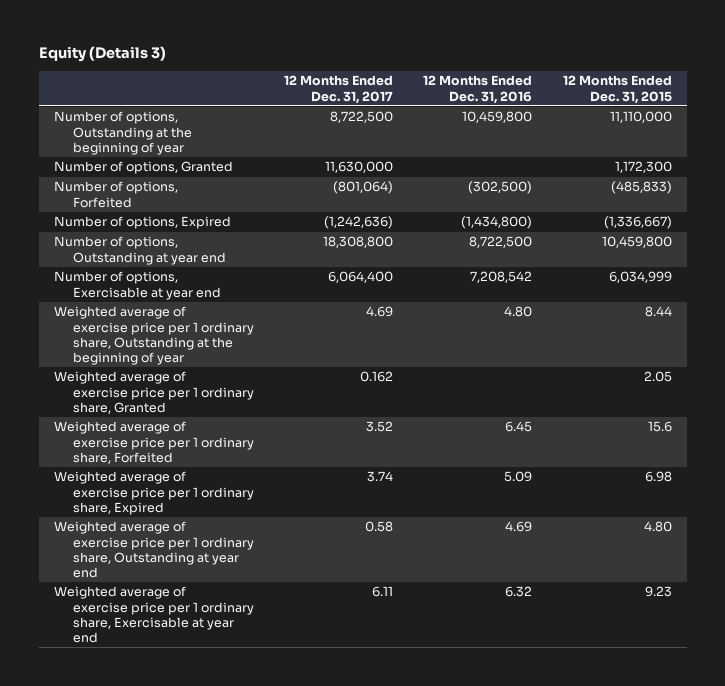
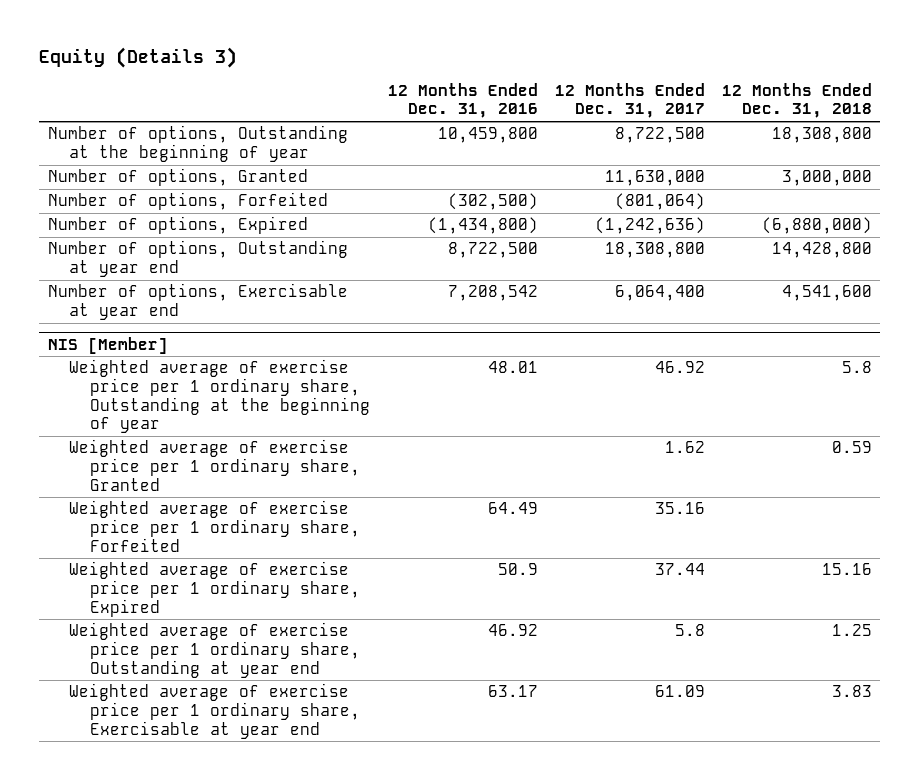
- | 12 Months Ended Dec. 31, 2017 | 12 Months Ended Dec. 31, 2016 | 12 Months Ended Dec. 31, 2015
+ | 12 Months Ended Dec. 31, 2016 | 12 Months Ended Dec. 31, 2017 | 12 Months Ended Dec. 31, 2018
- Weighted average of exercise price per 1 ordinary share, Outstanding at the beginning of year | 4.69 | 4.80 | 8.44
- Weighted average of exercise price per 1 ordinary share, Granted | 0.162 | | 2.05
- Weighted average of exercise price per 1 ordinary share, Forfeited | 3.52 | 6.45 | 15.6
- Weighted average of exercise price per 1 ordinary share, Expired | 3.74 | 5.09 | 6.98
- Weighted average of exercise price per 1 ordinary share, Outstanding at year end | 0.58 | 4.69 | 4.80
- Weighted average of exercise price per 1 ordinary share, Exercisable at year end | 6.11 | 6.32 | 9.23
+ NIS [Member]
+ Weighted average of exercise price per 1 ordinary share, Outstanding at the beginning of year | 48.01 | 46.92 | 5.8
+ Weighted average of exercise price per 1 ordinary share, Granted | | 1.62 | 0.59
+ Weighted average of exercise price per 1 ordinary share, Forfeited | 64.49 | 35.16 |
+ Weighted average of exercise price per 1 ordinary share, Expired | 50.9 | 37.44 | 15.16
+ Weighted average of exercise price per 1 ordinary share, Outstanding at year end | 46.92 | 5.8 | 1.25
+ Weighted average of exercise price per 1 ordinary share, Exercisable at year end | 63.17 | 61.09 | 3.83

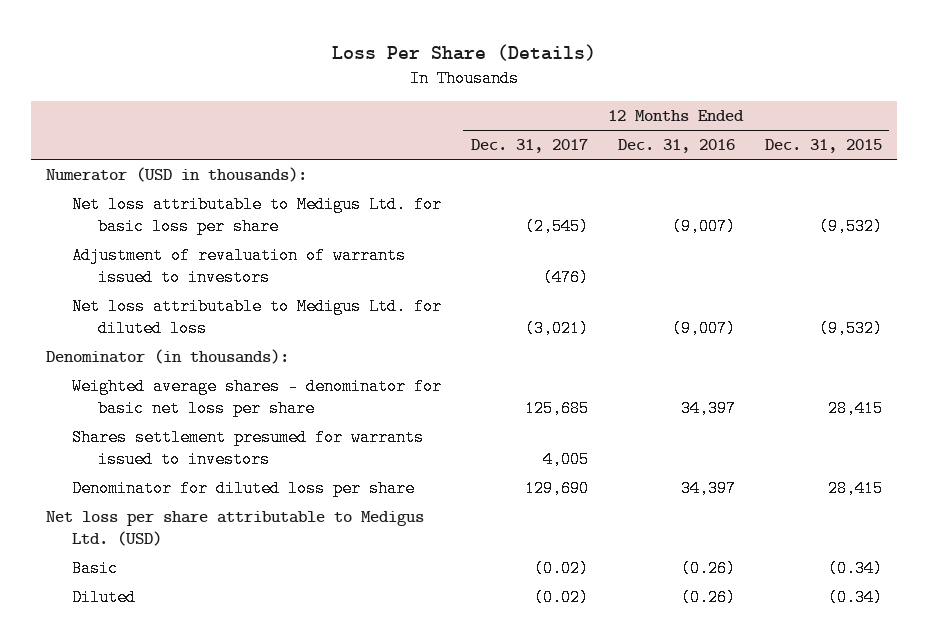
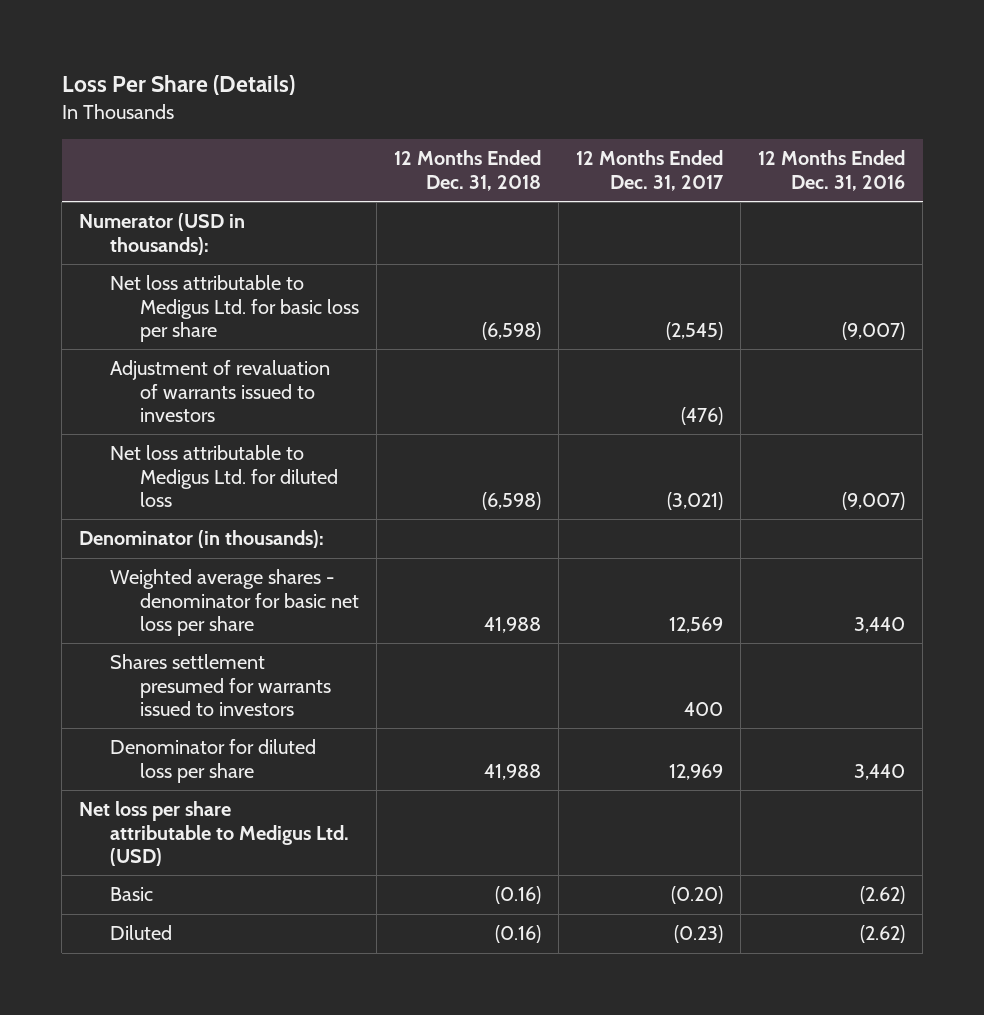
- | 12 Months Ended Dec. 31, 2017 | 12 Months Ended Dec. 31, 2016 | 12 Months Ended Dec. 31, 2015
+ | 12 Months Ended Dec. 31, 2018 | 12 Months Ended Dec. 31, 2017 | 12 Months Ended Dec. 31, 2016
- Weighted average shares - denominator for basic net loss per share | 125,685 | 34,397 | 28,415
- Shares settlement presumed for warrants issued to investors | 4,005 | |
- Denominator for diluted loss per share | 129,690 | 34,397 | 28,415
+ Weighted average shares - denominator for basic net loss per share | 41,988 | 12,569 | 3,440
+ Shares settlement presumed for warrants issued to investors | | 400 |
+ Denominator for diluted loss per share | 41,988 | 12,969 | 3,440
- Basic | (0.02) | (0.26) | (0.34)
- Diluted | (0.02) | (0.26) | (0.34)
+ Basic | (0.16) | (0.20) | (2.62)
+ Diluted | (0.16) | (0.23) | (2.62)

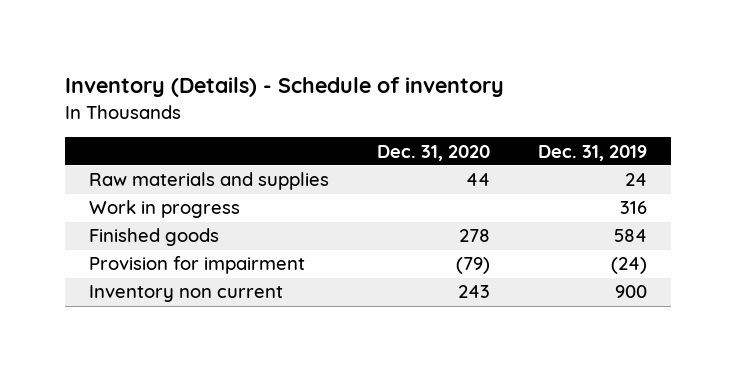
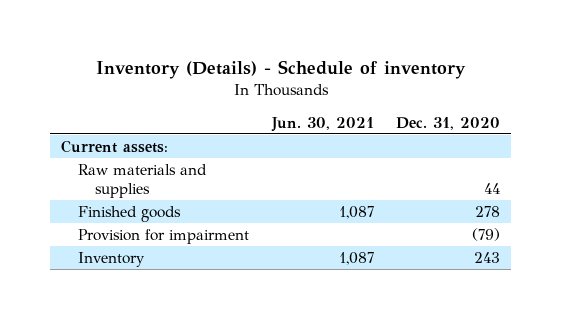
- | Dec. 31, 2020 | Dec. 31, 2019
+ | Jun. 30, 2021 | Dec. 31, 2020
+ Current assets:
- Work in progress | | 316
- Inventory non current | 243 | 900
+ Inventory | 1,087 | 243

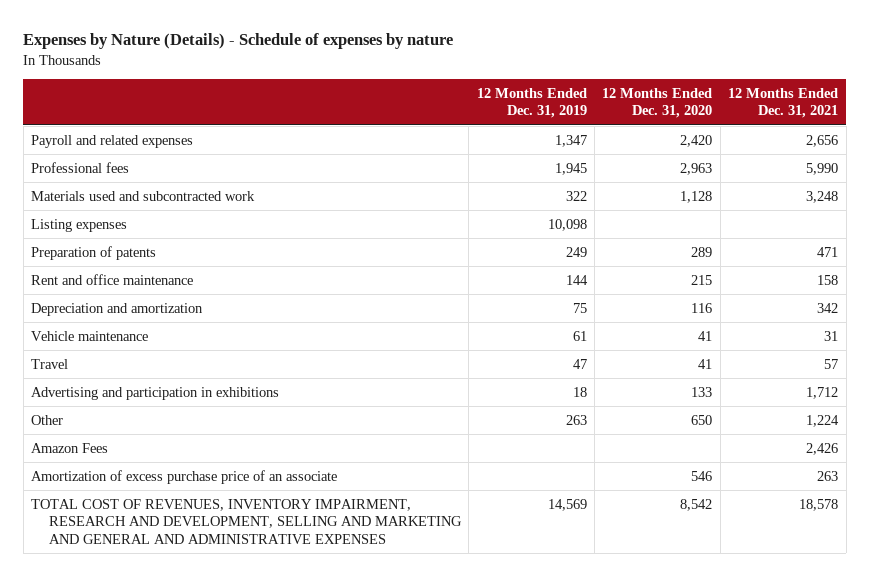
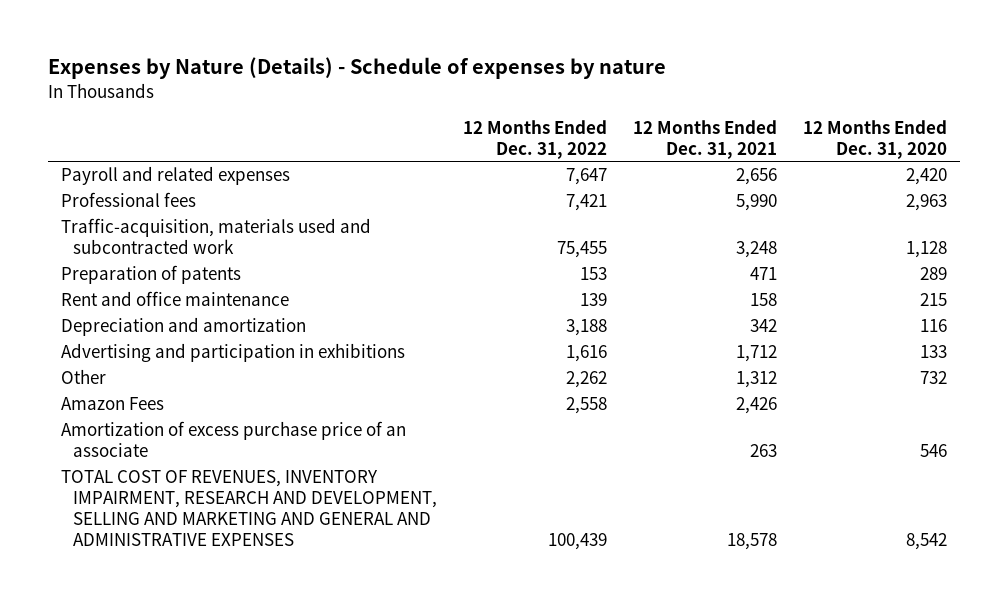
- | 12 Months Ended Dec. 31, 2019 | 12 Months Ended Dec. 31, 2020 | 12 Months Ended Dec. 31, 2021
+ | 12 Months Ended Dec. 31, 2022 | 12 Months Ended Dec. 31, 2021 | 12 Months Ended Dec. 31, 2020
- Materials used and subcontracted work | 322 | 1,128 | 3,248
- Listing expenses | 10,098 | |
+ Traffic-acquisition, materials used and subcontracted work | 75,455 | 3,248 | 1,128
- Vehicle maintenance | 61 | 41 | 31
- Travel | 47 | 41 | 57
- Other | 263 | 650 | 1,224
+ Other | 2,262 | 1,312 | 732

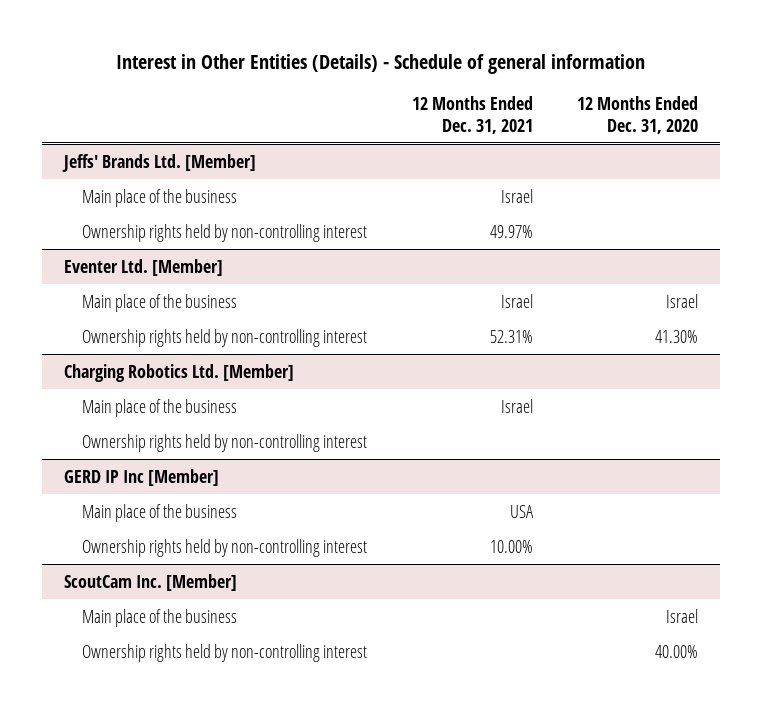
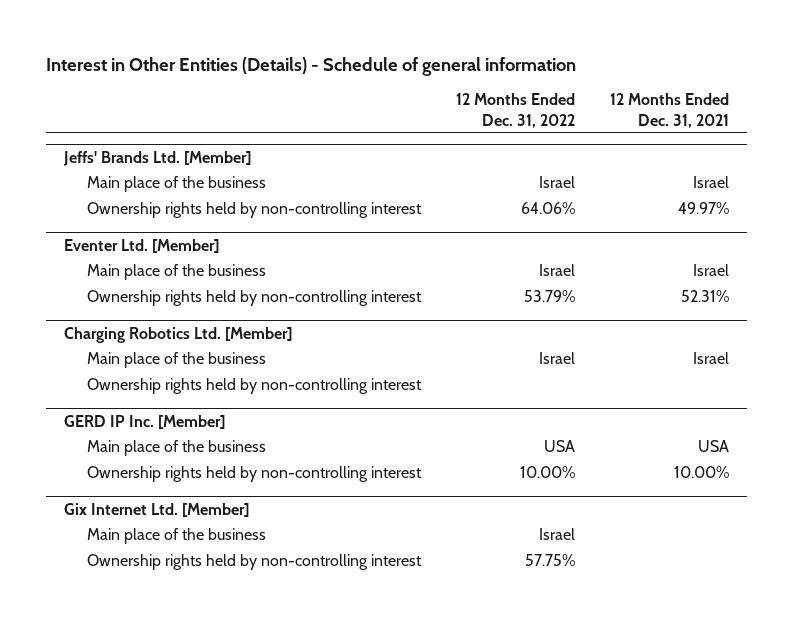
- | 12 Months Ended Dec. 31, 2021 | 12 Months Ended Dec. 31, 2020
+ | 12 Months Ended Dec. 31, 2022 | 12 Months Ended Dec. 31, 2021
- GERD IP Inc [Member]
+ GERD IP Inc. [Member]
- ScoutCam Inc. [Member]
+ Gix Internet Ltd. [Member]

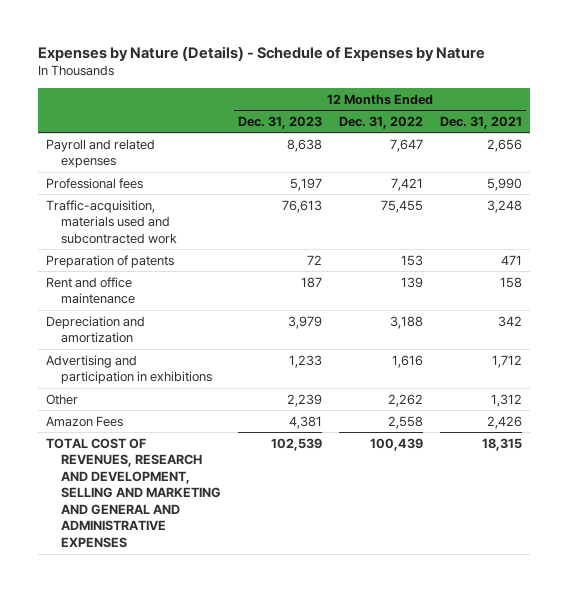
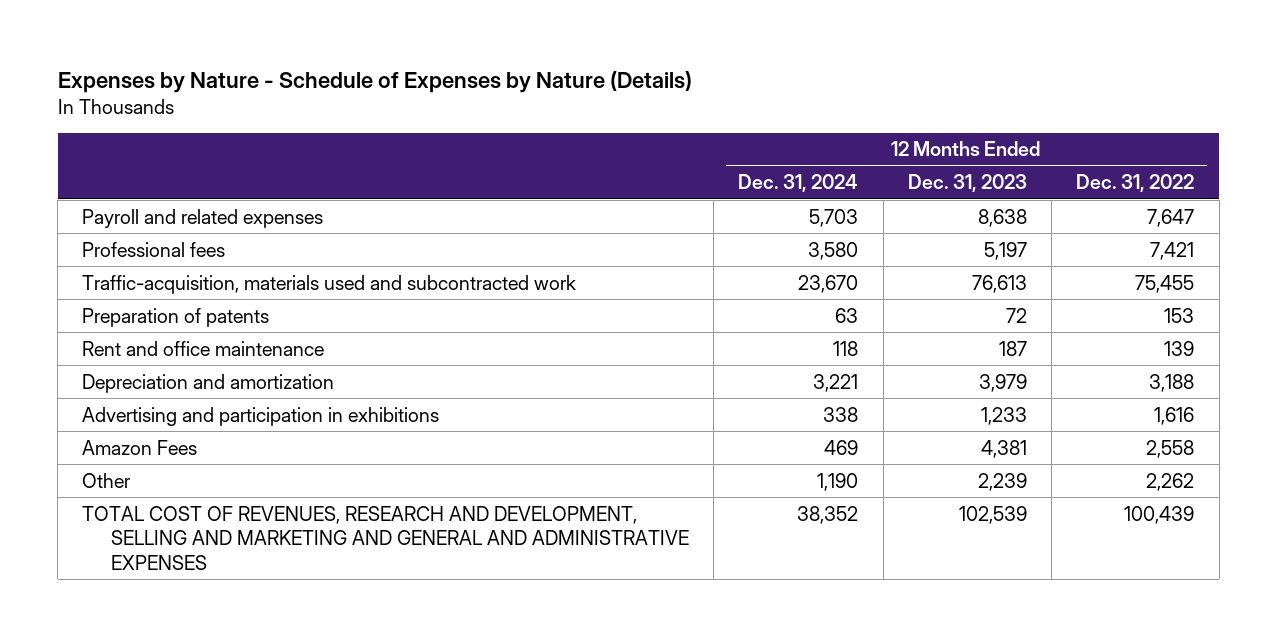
- Expenses by Nature (Details) - Schedule of Expenses by Nature
+ Expenses by Nature - Schedule of Expenses by Nature (Details)
- | 12 Months Ended Dec. 31, 2023 | 12 Months Ended Dec. 31, 2022 | 12 Months Ended Dec. 31, 2021
+ | 12 Months Ended Dec. 31, 2024 | 12 Months Ended Dec. 31, 2023 | 12 Months Ended Dec. 31, 2022
moved down: Other | 1,190 | 2,239 | 2,262

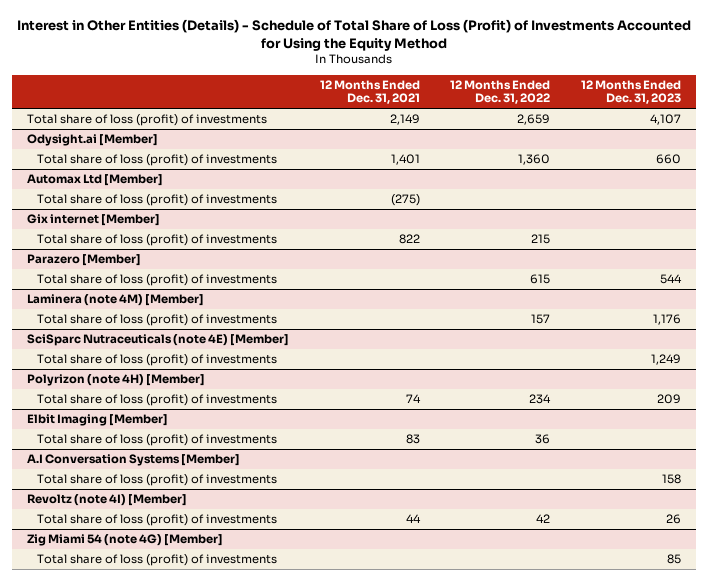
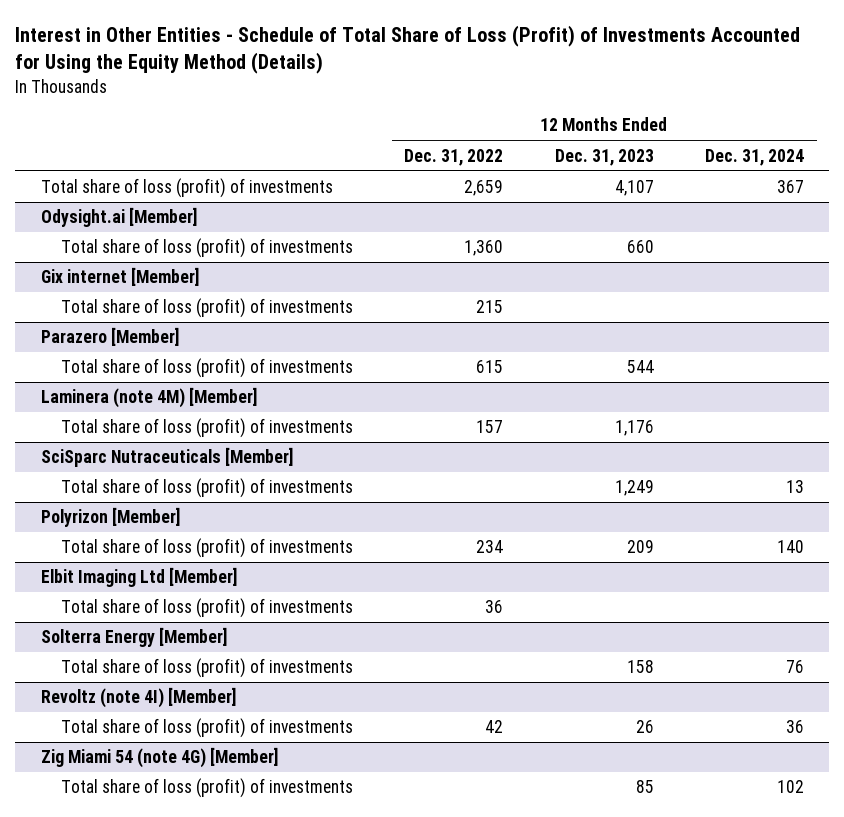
- Interest in Other Entities (Details) - Schedule of Total Share of Loss (Profit) of Investments Accounted for Using the Equity Method
+ Interest in Other Entities - Schedule of Total Share of Loss (Profit) of Investments Accounted for Using the Equity Method (Details)
- | 12 Months Ended Dec. 31, 2021 | 12 Months Ended Dec. 31, 2022 | 12 Months Ended Dec. 31, 2023
+ | 12 Months Ended Dec. 31, 2022 | 12 Months Ended Dec. 31, 2023 | 12 Months Ended Dec. 31, 2024
- Automax Ltd [Member]
- Total share of loss (profit) of investments | (275) | |
- SciSparc Nutraceuticals (note 4E) [Member]
+ SciSparc Nutraceuticals [Member]
- Polyrizon (note 4H) [Member]
+ Polyrizon [Member]
- Elbit Imaging [Member]
+ Elbit Imaging Ltd [Member]
- A.I Conversation Systems [Member]
+ Solterra Energy [Member]

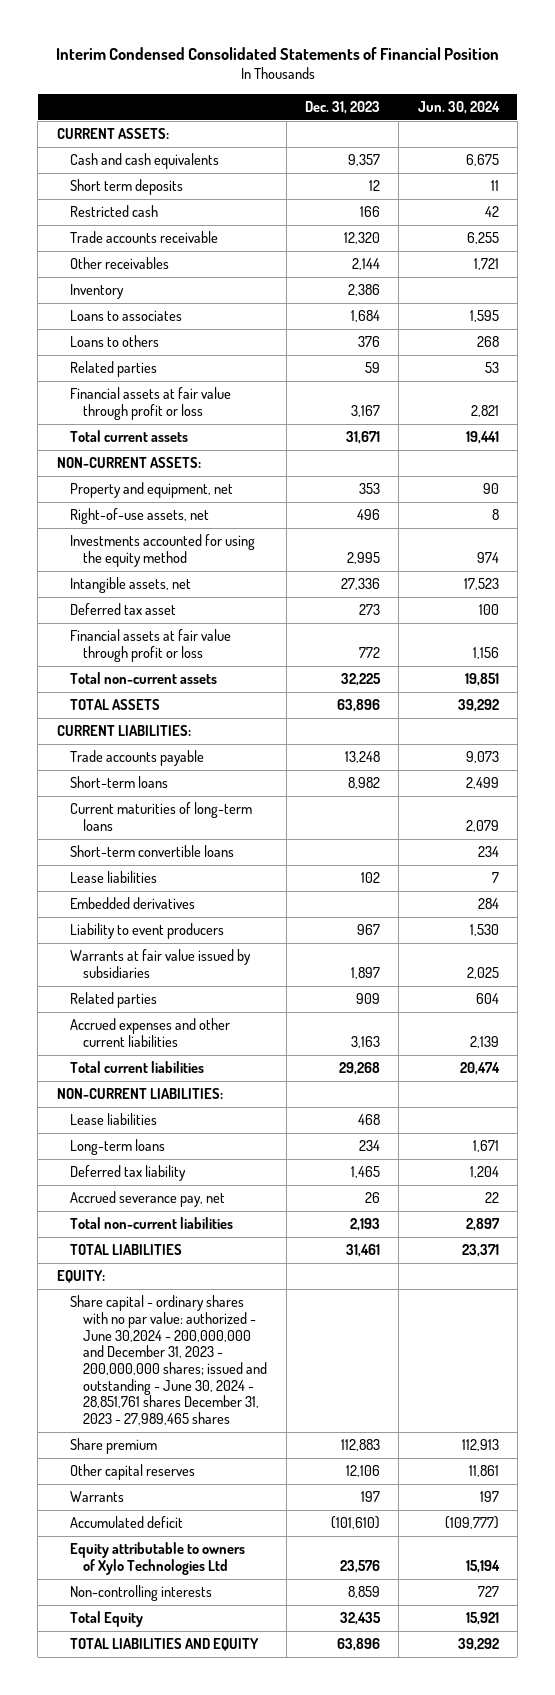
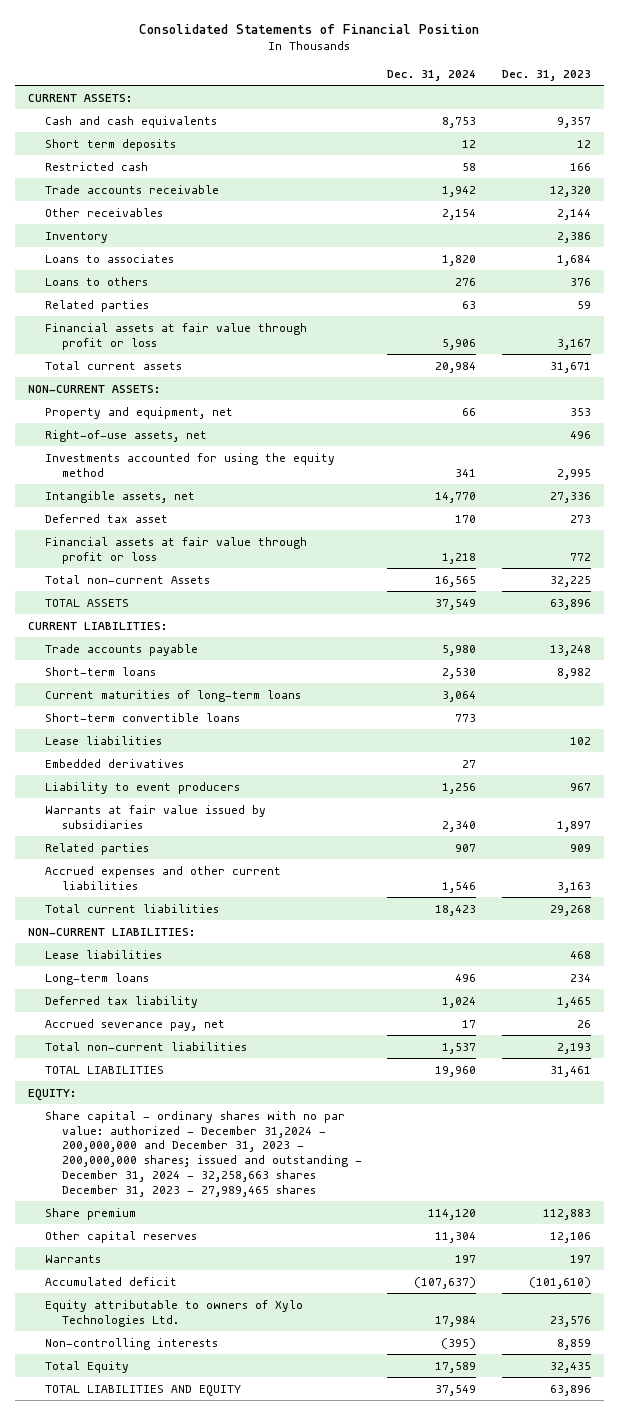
- Interim Condensed Consolidated Statements of Financial Position
+ Consolidated Statements of Financial Position
- | Dec. 31, 2023 | Jun. 30, 2024
+ | Dec. 31, 2024 | Dec. 31, 2023
- Total non-current assets | 32,225 | 19,851
+ Total non-current Assets | 16,565 | 32,225
- Share capital - ordinary shares with no par value: authorized - June 30,2024 - 200,000,000 and December 31, 2023 - 200,000,000 shares; issued and outstanding - June 30, 2024 - 28,851,761 shares December 31, 2023 - 27,989,465 shares
+ Share capital - ordinary shares with no par value: authorized - December 31,2024 - 200,000,000 and December 31, 2023 - 200,000,000 shares; issued and outstanding - December 31, 2024 - 32,258,663 shares December 31, 2023 - 27,989,465 shares
- Equity attributable to owners of Xylo Technologies Ltd | 23,576 | 15,194
+ Equity attributable to owners of Xylo Technologies Ltd. | 17,984 | 23,576

